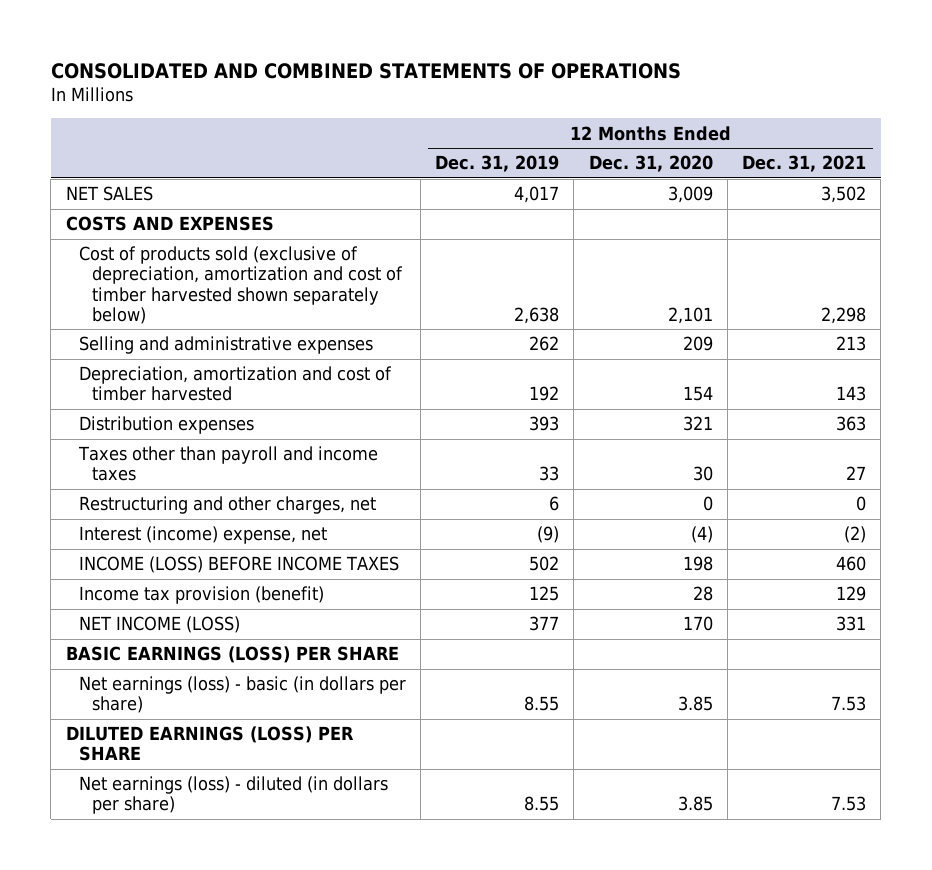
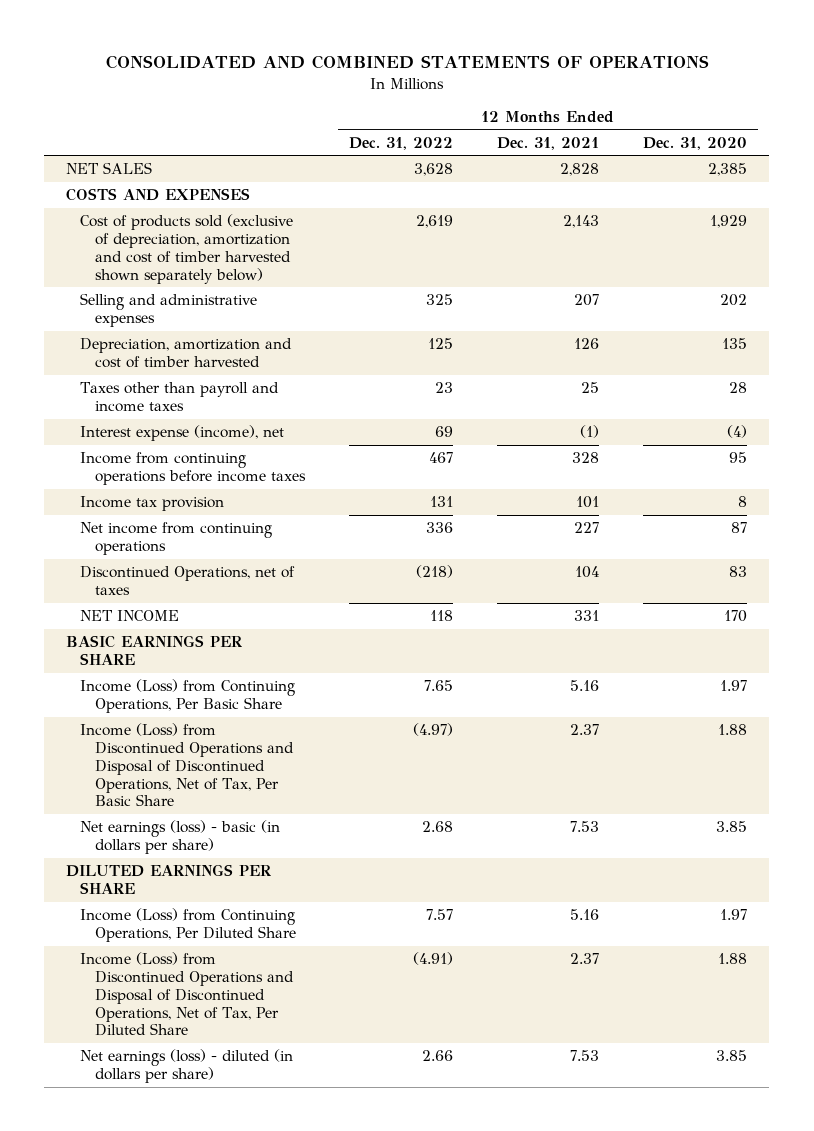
- | 12 Months Ended Dec. 31, 2019 | 12 Months Ended Dec. 31, 2020 | 12 Months Ended Dec. 31, 2021
+ | 12 Months Ended Dec. 31, 2022 | 12 Months Ended Dec. 31, 2021 | 12 Months Ended Dec. 31, 2020
- NET SALES | 4,017 | 3,009 | 3,502
+ NET SALES | 3,628 | 2,828 | 2,385
- Cost of products sold (exclusive of depreciation, amortization and cost of timber harvested shown separately below) | 2,638 | 2,101 | 2,298
- Selling and administrative expenses | 262 | 209 | 213
- Depreciation, amortization and cost of timber harvested | 192 | 154 | 143
- Distribution expenses | 393 | 321 | 363
- Taxes other than payroll and income taxes | 33 | 30 | 27
- Restructuring and other charges, net | 6 | 0 | 0
- Interest (income) expense, net | (9) | (4) | (2)
- INCOME (LOSS) BEFORE INCOME TAXES | 502 | 198 | 460
- Income tax provision (benefit) | 125 | 28 | 129
- NET INCOME (LOSS) | 377 | 170 | 331
- BASIC EARNINGS (LOSS) PER SHARE
+ Cost of products sold (exclusive of depreciation, amortization and cost of timber harvested shown separately below) | 2,619 | 2,143 | 1,929
+ Selling and administrative expenses | 325 | 207 | 202
+ Depreciation, amortization and cost of timber harvested | 125 | 126 | 135
+ Taxes other than payroll and income taxes | 23 | 25 | 28
+ Interest expense (income), net | 69 | (1) | (4)
+ Income from continuing operations before income taxes | 467 | 328 | 95
+ Income tax provision | 131 | 101 | 8
+ Net income from continuing operations | 336 | 227 | 87
+ Discontinued Operations, net of taxes | (218) | 104 | 83
+ NET INCOME | 118 | 331 | 170
+ BASIC EARNINGS PER SHARE
+ Income (Loss) from Continuing Operations, Per Basic Share | 7.65 | 5.16 | 1.97
+ Income (Loss) from Discontinued Operations and Disposal of Discontinued Operations, Net of Tax, Per Basic Share | (4.97) | 2.37 | 1.88
- DILUTED EARNINGS (LOSS) PER SHARE
+ DILUTED EARNINGS PER SHARE
+ Income (Loss) from Continuing Operations, Per Diluted Share | 7.57 | 5.16 | 1.97
+ Income (Loss) from Discontinued Operations and Disposal of Discontinued Operations, Net of Tax, Per Diluted Share | (4.91) | 2.37 | 1.88

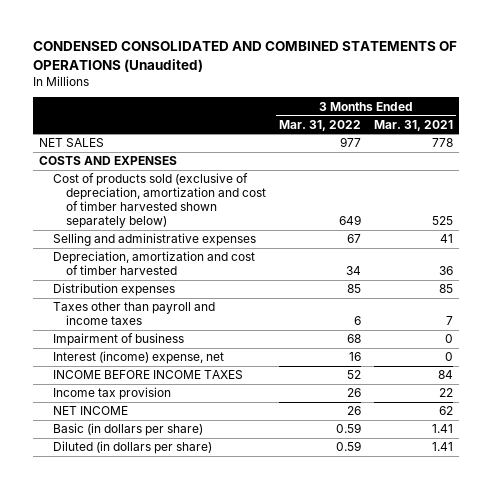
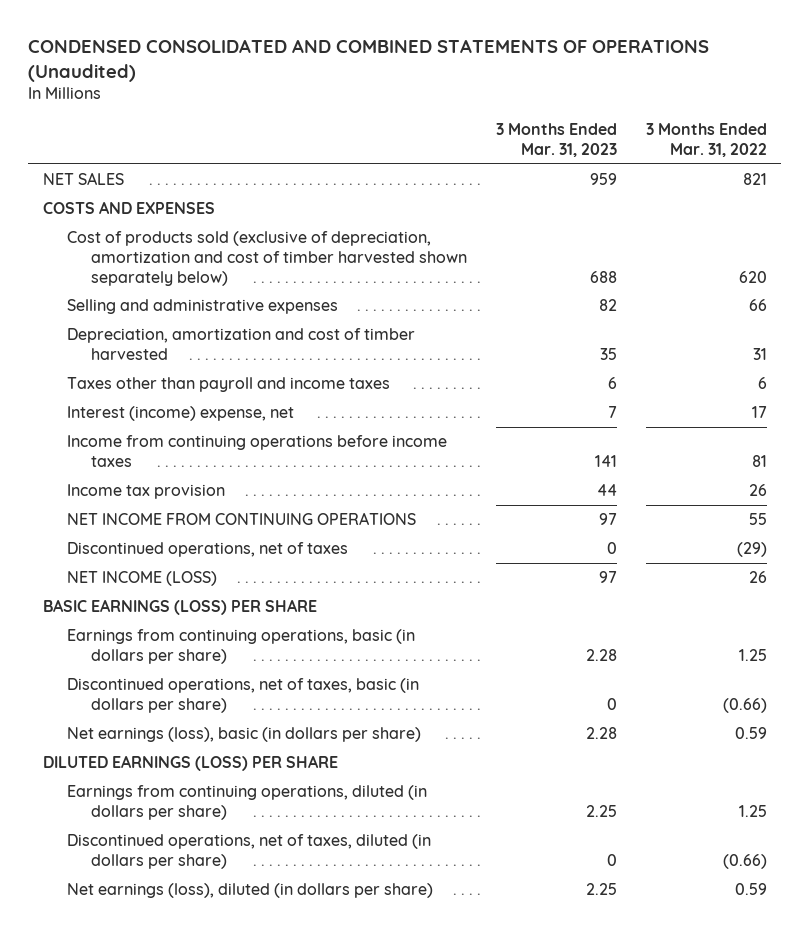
- | 3 Months Ended Mar. 31, 2022 | 3 Months Ended Mar. 31, 2021
+ | 3 Months Ended Mar. 31, 2023 | 3 Months Ended Mar. 31, 2022
- NET SALES | 977 | 778
+ NET SALES | 959 | 821
- Cost of products sold (exclusive of depreciation, amortization and cost of timber harvested shown separately below) | 649 | 525
- Selling and administrative expenses | 67 | 41
- Depreciation, amortization and cost of timber harvested | 34 | 36
- Distribution expenses | 85 | 85
+ Cost of products sold (exclusive of depreciation, amortization and cost of timber harvested shown separately below) | 688 | 620
+ Selling and administrative expenses | 82 | 66
+ Depreciation, amortization and cost of timber harvested | 35 | 31
- Impairment of business | 68 | 0
- Interest (income) expense, net | 16 | 0
- INCOME BEFORE INCOME TAXES | 52 | 84
+ Interest (income) expense, net | 7 | 17
+ Income from continuing operations before income taxes | 141 | 81
- NET INCOME | 26 | 62
- Basic (in dollars per share) | 0.59 | 1.41
- Diluted (in dollars per share) | 0.59 | 1.41
+ NET INCOME FROM CONTINUING OPERATIONS | 97 | 55
+ Discontinued operations, net of taxes | 0 | (29)
+ NET INCOME (LOSS) | 97 | 26
+ BASIC EARNINGS (LOSS) PER SHARE
+ Earnings from continuing operations, basic (in dollars per share) | 2.28 | 1.25
+ Discontinued operations, net of taxes, basic (in dollars per share) | 0 | (0.66)
+ Net earnings (loss), basic (in dollars per share) | 2.28 | 0.59
+ DILUTED EARNINGS (LOSS) PER SHARE
+ Earnings from continuing operations, diluted (in dollars per share) | 2.25 | 1.25
+ Discontinued operations, net of taxes, diluted (in dollars per share) | 0 | (0.66)
+ Net earnings (loss), diluted (in dollars per share) | 2.25 | 0.59

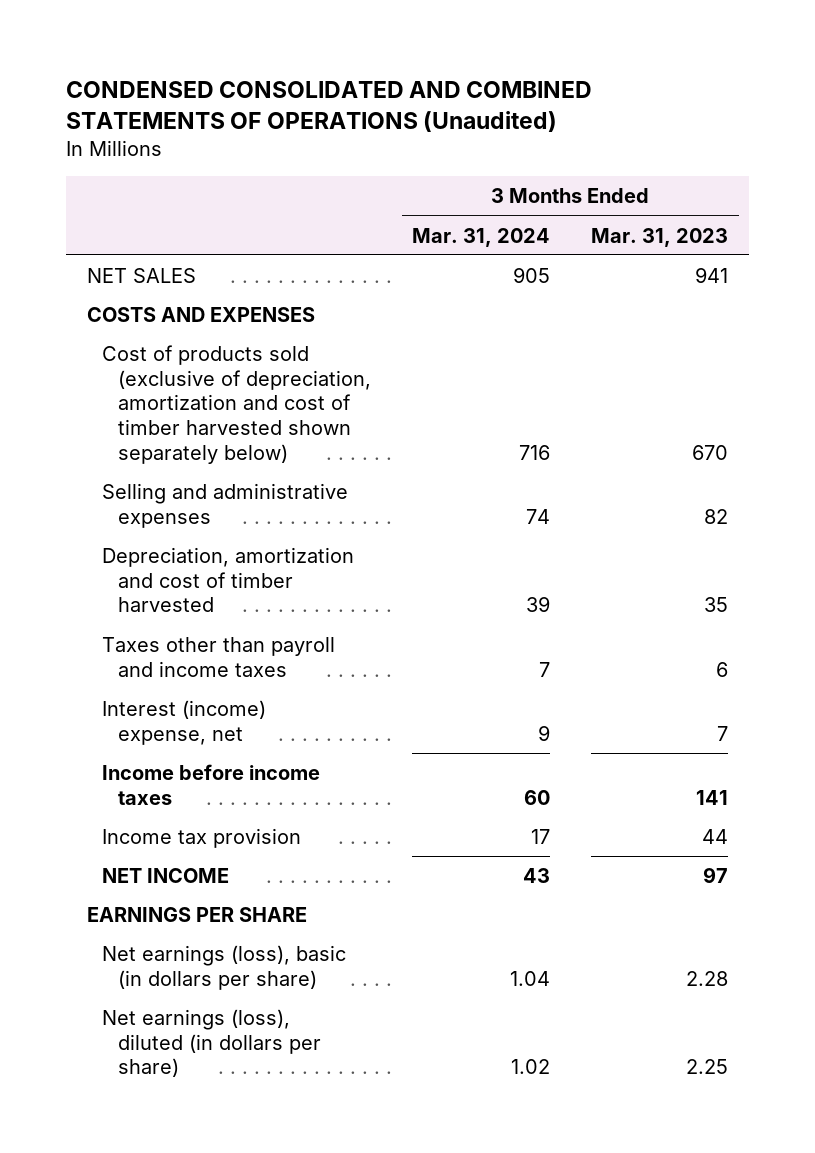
- | 3 Months Ended Mar. 31, 2023 | 3 Months Ended Mar. 31, 2022
+ | 3 Months Ended Mar. 31, 2024 | 3 Months Ended Mar. 31, 2023
- NET SALES | 959 | 821
+ NET SALES | 905 | 941
- Cost of products sold (exclusive of depreciation, amortization and cost of timber harvested shown separately below) | 688 | 620
+ Cost of products sold (exclusive of depreciation, amortization and cost of timber harvested shown separately below) | 716 | 670
- Income from continuing operations before income taxes | 141 | 81
+ Income before income taxes | 60 | 141
- NET INCOME FROM CONTINUING OPERATIONS | 97 | 55
- Discontinued operations, net of taxes | 0 | (29)
- NET INCOME (LOSS) | 97 | 26
- BASIC EARNINGS (LOSS) PER SHARE
- Earnings from continuing operations, basic (in dollars per share) | 2.28 | 1.25
- Discontinued operations, net of taxes, basic (in dollars per share) | 0 | (0.66)
+ NET INCOME | 43 | 97
+ EARNINGS PER SHARE
- DILUTED EARNINGS (LOSS) PER SHARE
- Earnings from continuing operations, diluted (in dollars per share) | 2.25 | 1.25
- Discontinued operations, net of taxes, diluted (in dollars per share) | 0 | (0.66)

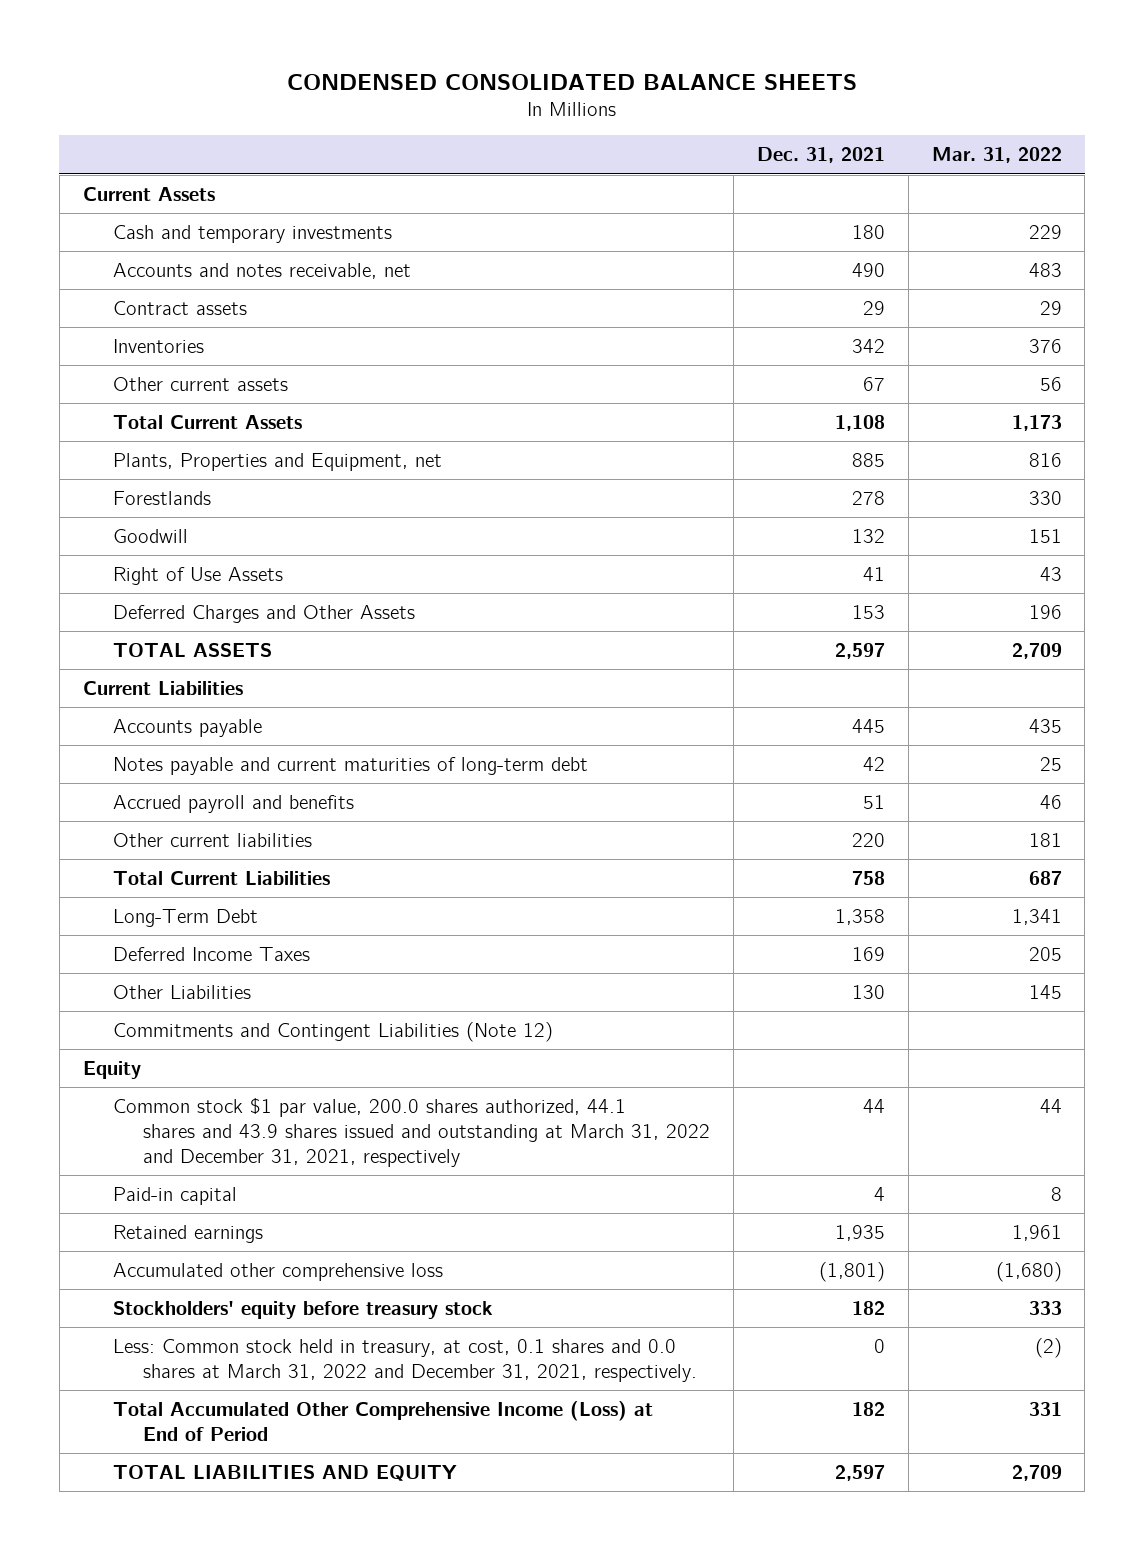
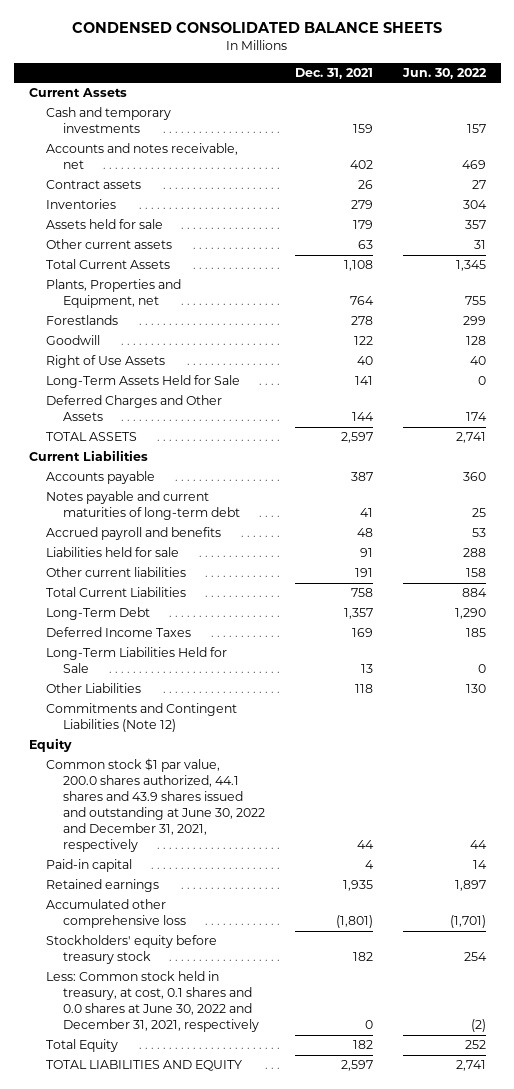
- | Dec. 31, 2021 | Mar. 31, 2022
+ | Dec. 31, 2021 | Jun. 30, 2022
- Cash and temporary investments | 180 | 229
- Accounts and notes receivable, net | 490 | 483
- Contract assets | 29 | 29
- Inventories | 342 | 376
- Other current assets | 67 | 56
+ Cash and temporary investments | 159 | 157
+ Accounts and notes receivable, net | 402 | 469
+ Contract assets | 26 | 27
+ Inventories | 279 | 304
+ Assets held for sale | 179 | 357
+ Other current assets | 63 | 31
- Plants, Properties and Equipment, net | 885 | 816
+ Plants, Properties and Equipment, net | 764 | 755
- Goodwill | 132 | 151
- Right of Use Assets | 41 | 43
- Deferred Charges and Other Assets | 153 | 196
+ Goodwill | 122 | 128
+ Right of Use Assets | 40 | 40
+ Long-Term Assets Held for Sale | 141 | 0
+ Deferred Charges and Other Assets | 144 | 174
- Accounts payable | 445 | 435
- Notes payable and current maturities of long-term debt | 42 | 25
- Accrued payroll and benefits | 51 | 46
- Other current liabilities | 220 | 181
+ Accounts payable | 387 | 360
+ Notes payable and current maturities of long-term debt | 41 | 25
+ Accrued payroll and benefits | 48 | 53
+ Liabilities held for sale | 91 | 288
+ Other current liabilities | 191 | 158
- Long-Term Debt | 1,358 | 1,341
+ Long-Term Debt | 1,357 | 1,290
- Other Liabilities | 130 | 145
+ Long-Term Liabilities Held for Sale | 13 | 0
+ Other Liabilities | 118 | 130
- Common stock $1 par value, 200.0 shares authorized, 44.1 shares and 43.9 shares issued and outstanding at March 31, 2022 and December 31, 2021, respectively | 44 | 44
+ Common stock $1 par value, 200.0 shares authorized, 44.1 shares and 43.9 shares issued and outstanding at June 30, 2022 and December 31, 2021, respectively | 44 | 44
- Less: Common stock held in treasury, at cost, 0.1 shares and 0.0 shares at March 31, 2022 and December 31, 2021, respectively. | 0 | (2)
- Total Accumulated Other Comprehensive Income (Loss) at End of Period | 182 | 331
+ Less: Common stock held in treasury, at cost, 0.1 shares and 0.0 shares at June 30, 2022 and December 31, 2021, respectively | 0 | (2)
+ Total Equity | 182 | 252

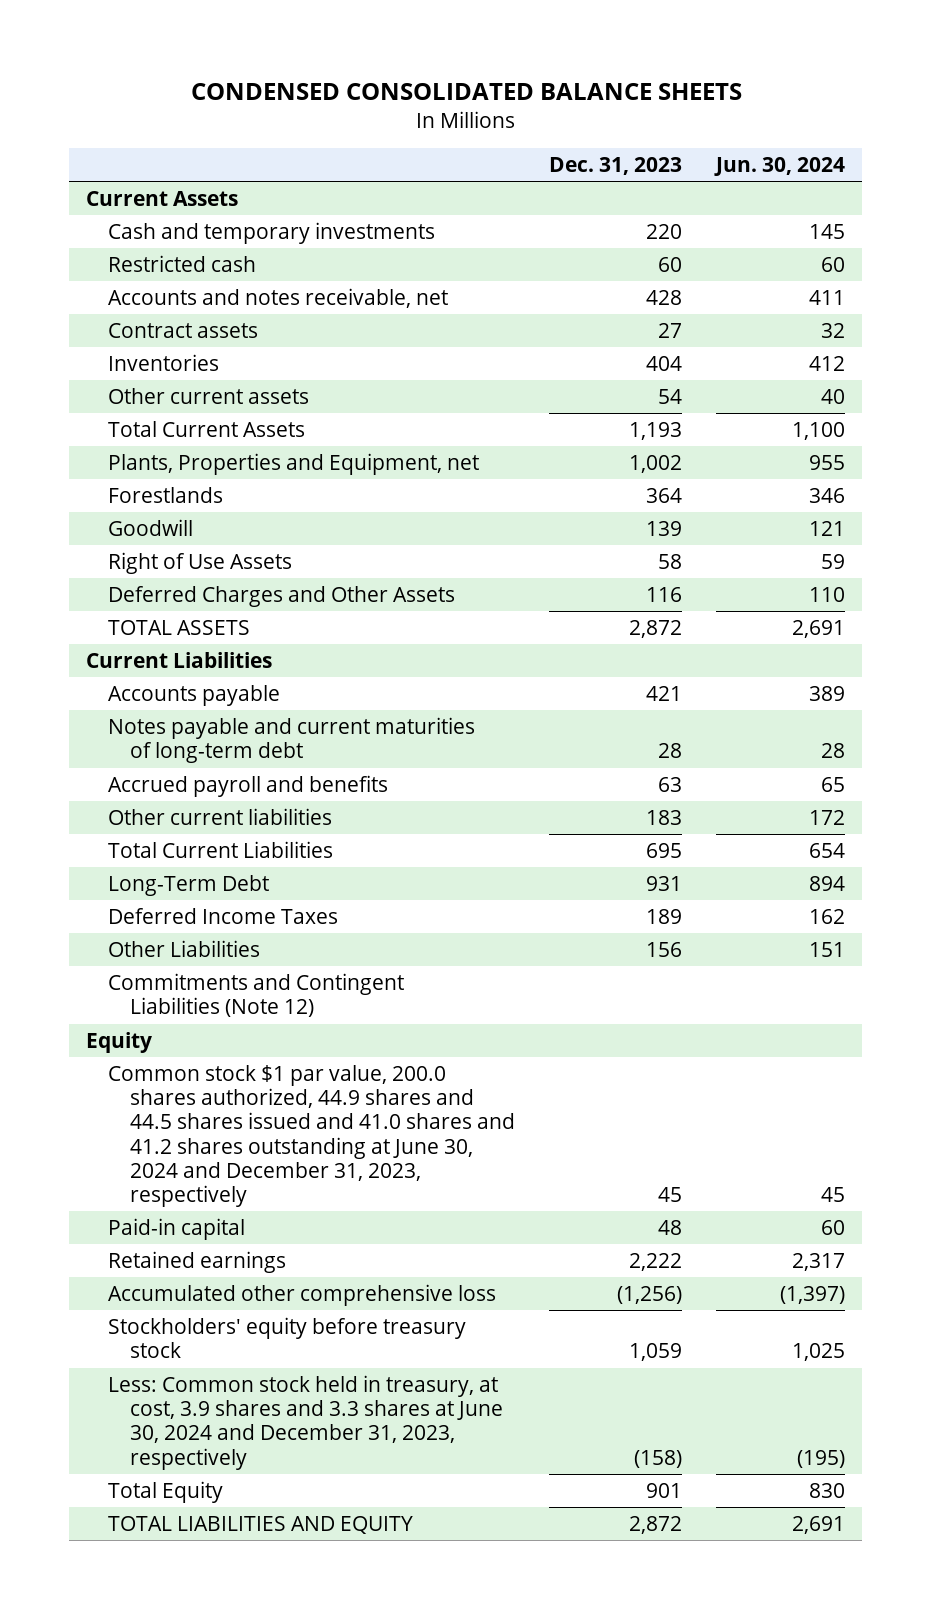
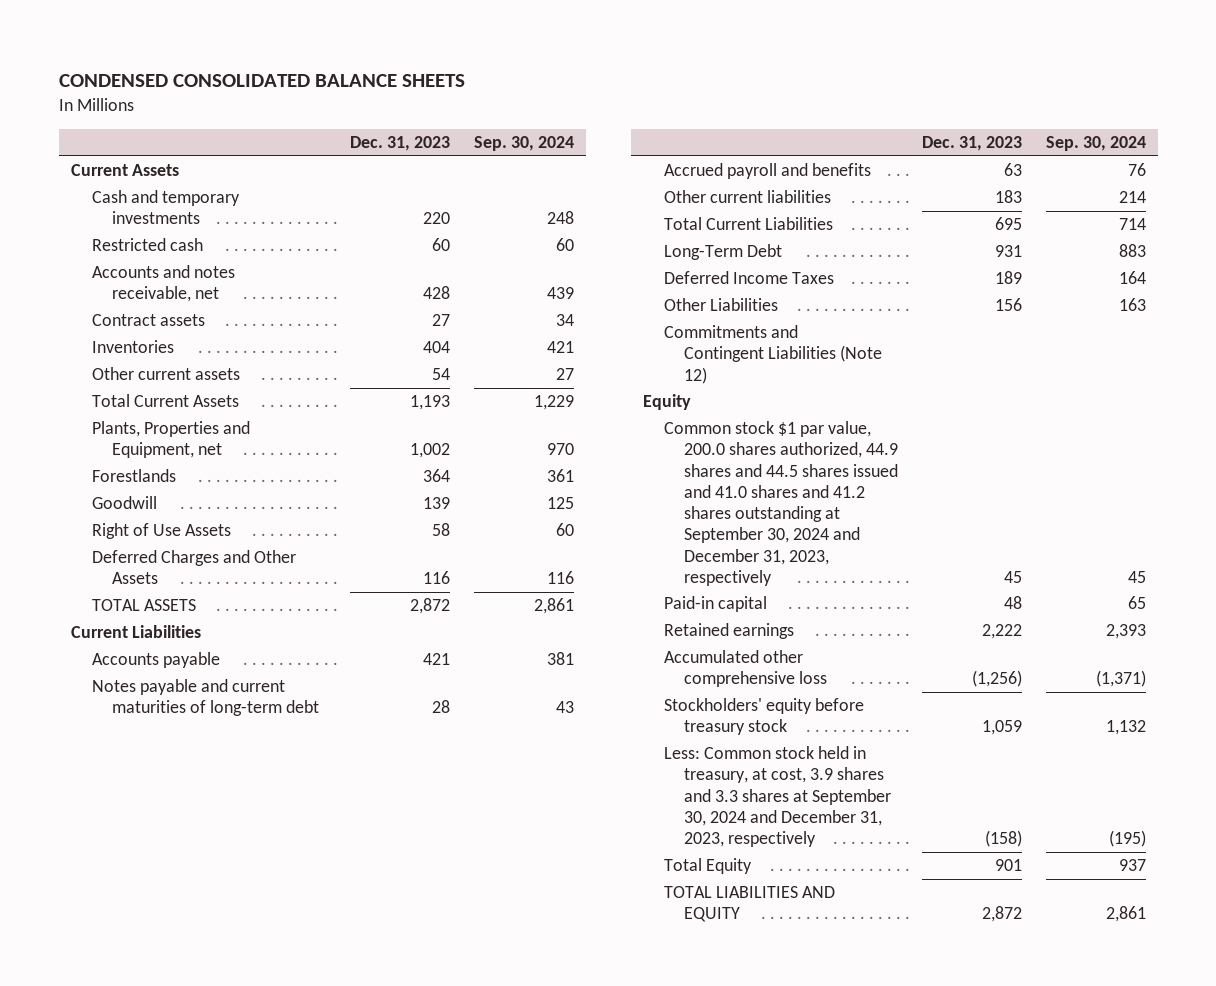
- | Dec. 31, 2023 | Jun. 30, 2024
+ | Dec. 31, 2023 | Sep. 30, 2024
- Common stock $1 par value, 200.0 shares authorized, 44.9 shares and 44.5 shares issued and 41.0 shares and 41.2 shares outstanding at June 30, 2024 and December 31, 2023, respectively | 45 | 45
+ Common stock $1 par value, 200.0 shares authorized, 44.9 shares and 44.5 shares issued and 41.0 shares and 41.2 shares outstanding at September 30, 2024 and December 31, 2023, respectively | 45 | 45
- Less: Common stock held in treasury, at cost, 3.9 shares and 3.3 shares at June 30, 2024 and December 31, 2023, respectively | (158) | (195)
+ Less: Common stock held in treasury, at cost, 3.9 shares and 3.3 shares at September 30, 2024 and December 31, 2023, respectively | (158) | (195)

